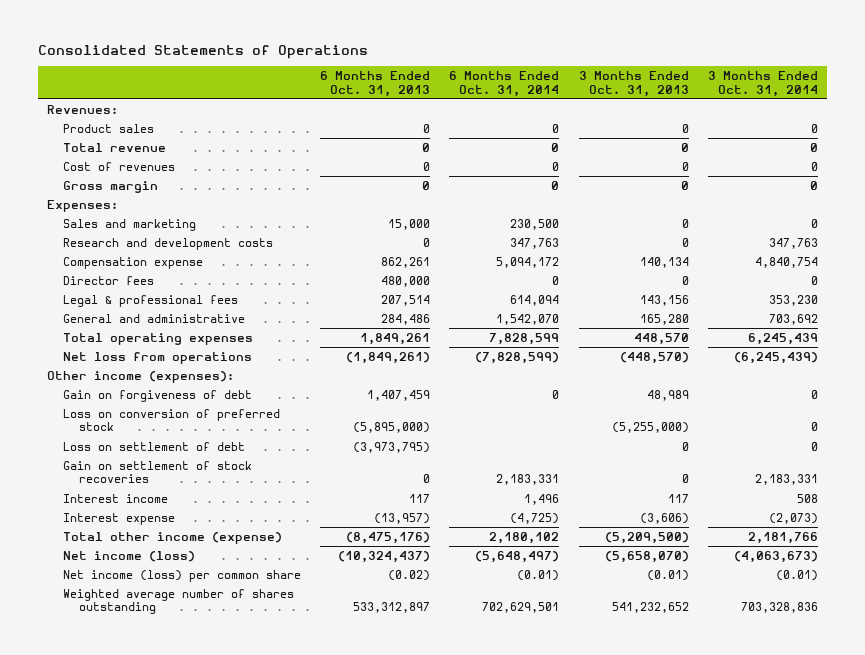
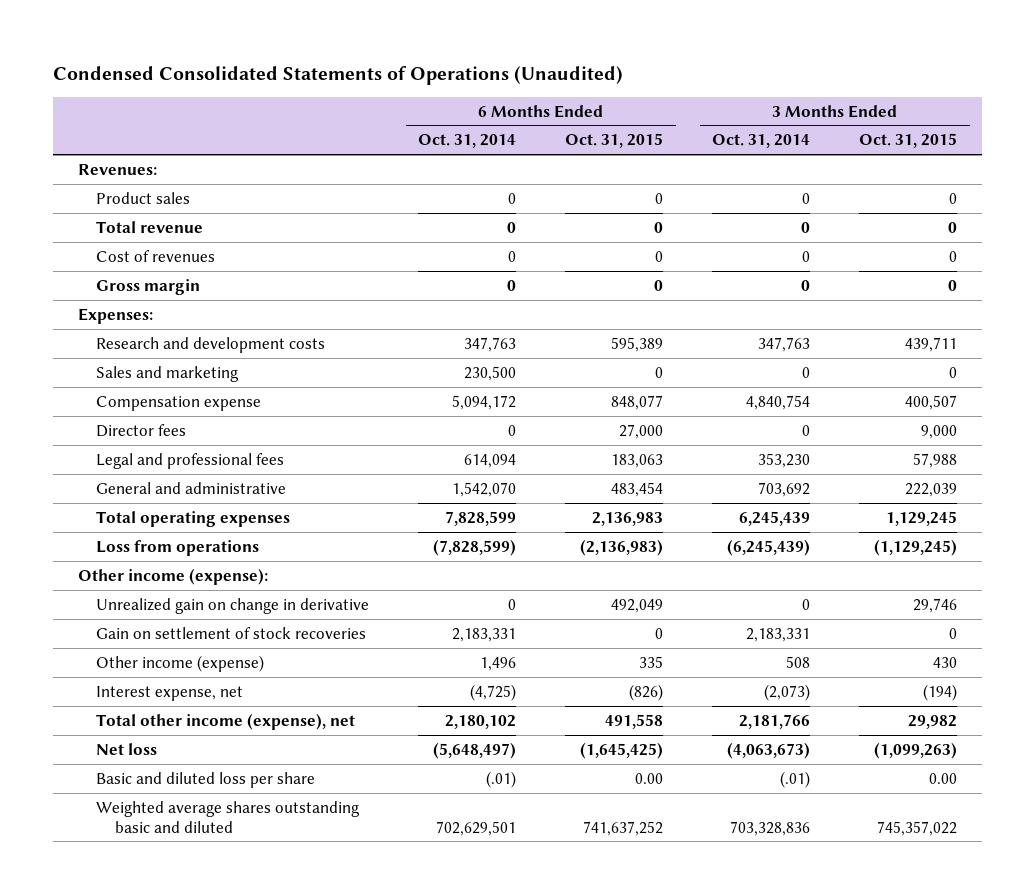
- Consolidated Statements of Operations
+ Condensed Consolidated Statements of Operations (Unaudited)
- | 6 Months Ended Oct. 31, 2013 | 6 Months Ended Oct. 31, 2014 | 3 Months Ended Oct. 31, 2013 | 3 Months Ended Oct. 31, 2014
+ | 6 Months Ended Oct. 31, 2014 | 6 Months Ended Oct. 31, 2015 | 3 Months Ended Oct. 31, 2014 | 3 Months Ended Oct. 31, 2015
moved down: Sales and marketing | 230,500 | 0 | 0 | 0
- Legal & professional fees | 207,514 | 614,094 | 143,156 | 353,230
+ Legal and professional fees | 614,094 | 183,063 | 353,230 | 57,988
- Net loss from operations | (1,849,261) | (7,828,599) | (448,570) | (6,245,439)
- Other income (expenses):
- Gain on forgiveness of debt | 1,407,459 | 0 | 48,989 | 0
- Loss on conversion of preferred stock | (5,895,000) | | (5,255,000) | 0
- Loss on settlement of debt | (3,973,795) | | 0 | 0
+ Loss from operations | (7,828,599) | (2,136,983) | (6,245,439) | (1,129,245)
+ Other income (expense):
+ Unrealized gain on change in derivative | 0 | 492,049 | 0 | 29,746
- Interest income | 117 | 1,496 | 117 | 508
- Interest expense | (13,957) | (4,725) | (3,606) | (2,073)
- Total other income (expense) | (8,475,176) | 2,180,102 | (5,209,500) | 2,181,766
- Net income (loss) | (10,324,437) | (5,648,497) | (5,658,070) | (4,063,673)
- Net income (loss) per common share | (0.02) | (0.01) | (0.01) | (0.01)
- Weighted average number of shares outstanding | 533,312,897 | 702,629,501 | 541,232,652 | 703,328,836
+ Other income (expense) | 1,496 | 335 | 508 | 430
+ Interest expense, net | (4,725) | (826) | (2,073) | (194)
+ Total other income (expense), net | 2,180,102 | 491,558 | 2,181,766 | 29,982
+ Net loss | (5,648,497) | (1,645,425) | (4,063,673) | (1,099,263)
+ Basic and diluted loss per share | (.01) | 0.00 | (.01) | 0.00
+ Weighted average shares outstanding basic and diluted | 702,629,501 | 741,637,252 | 703,328,836 | 745,357,022

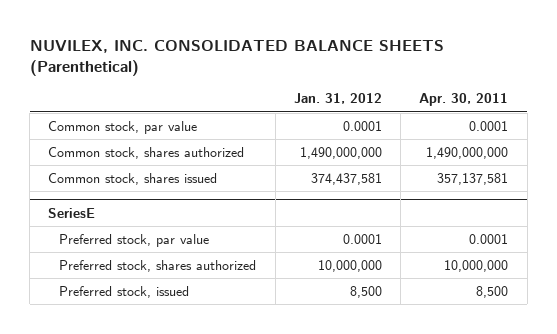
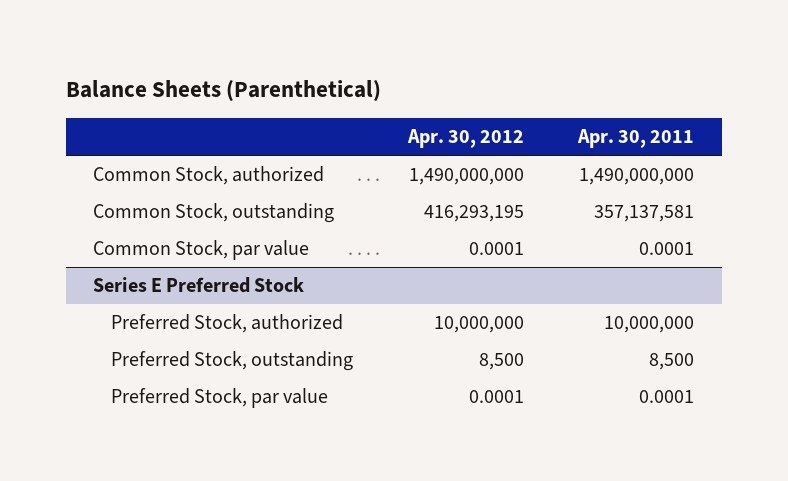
- NUVILEX, INC. CONSOLIDATED BALANCE SHEETS (Parenthetical)
+ Balance Sheets (Parenthetical)
- | Jan. 31, 2012 | Apr. 30, 2011
+ | Apr. 30, 2012 | Apr. 30, 2011
- Common stock, par value | 0.0001 | 0.0001
- Common stock, shares authorized | 1,490,000,000 | 1,490,000,000
- Common stock, shares issued | 374,437,581 | 357,137,581
- SeriesE
- Preferred stock, par value | 0.0001 | 0.0001
- Preferred stock, shares authorized | 10,000,000 | 10,000,000
- Preferred stock, issued | 8,500 | 8,500
+ Common Stock, authorized | 1,490,000,000 | 1,490,000,000
+ Common Stock, outstanding | 416,293,195 | 357,137,581
+ Common Stock, par value | 0.0001 | 0.0001
+ Series E Preferred Stock
+ Preferred Stock, authorized | 10,000,000 | 10,000,000
+ Preferred Stock, outstanding | 8,500 | 8,500
+ Preferred Stock, par value | 0.0001 | 0.0001

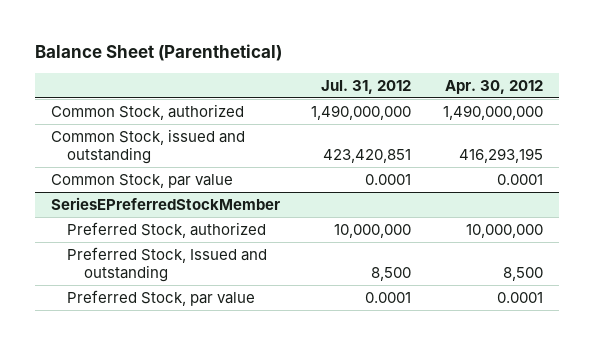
- Balance Sheets (Parenthetical)
+ Balance Sheet (Parenthetical)
- | Apr. 30, 2012 | Apr. 30, 2011
+ | Jul. 31, 2012 | Apr. 30, 2012
- Common Stock, outstanding | 416,293,195 | 357,137,581
+ Common Stock, issued and outstanding | 423,420,851 | 416,293,195
- Series E Preferred Stock
+ SeriesEPreferredStockMember
- Preferred Stock, outstanding | 8,500 | 8,500
+ Preferred Stock, Issued and outstanding | 8,500 | 8,500

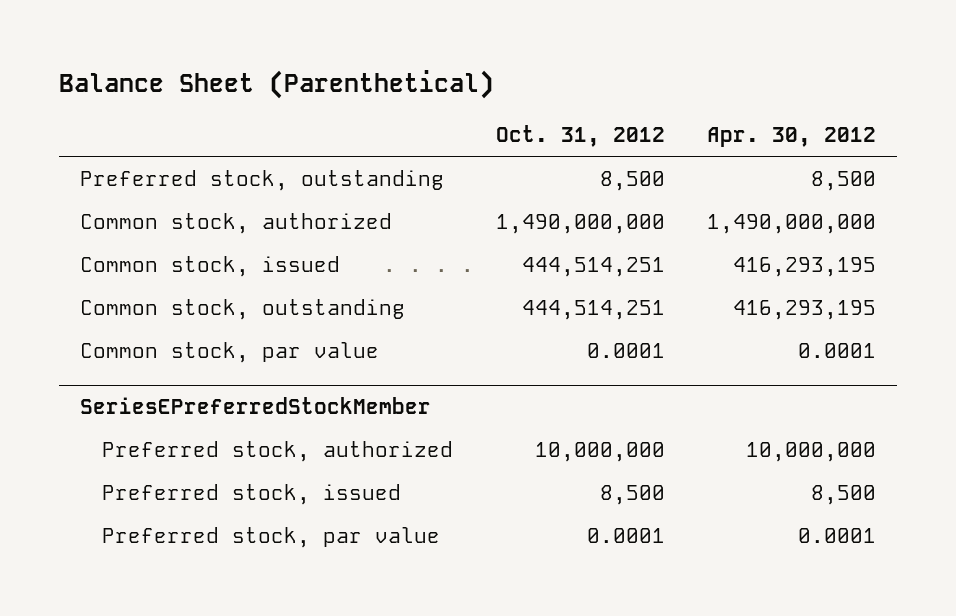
- | Jul. 31, 2012 | Apr. 30, 2012
+ | Oct. 31, 2012 | Apr. 30, 2012
- Common Stock, authorized | 1,490,000,000 | 1,490,000,000
- Common Stock, issued and outstanding | 423,420,851 | 416,293,195
- Common Stock, par value | 0.0001 | 0.0001
+ Preferred stock, outstanding | 8,500 | 8,500
+ Common stock, authorized | 1,490,000,000 | 1,490,000,000
+ Common stock, issued | 444,514,251 | 416,293,195
+ Common stock, outstanding | 444,514,251 | 416,293,195
+ Common stock, par value | 0.0001 | 0.0001
@ SeriesEPreferredStockMember
- Preferred Stock, authorized | 10,000,000 | 10,000,000
- Preferred Stock, Issued and outstanding | 8,500 | 8,500
- Preferred Stock, par value | 0.0001 | 0.0001
+ Preferred stock, authorized | 10,000,000 | 10,000,000
+ Preferred stock, issued | 8,500 | 8,500
+ Preferred stock, par value | 0.0001 | 0.0001

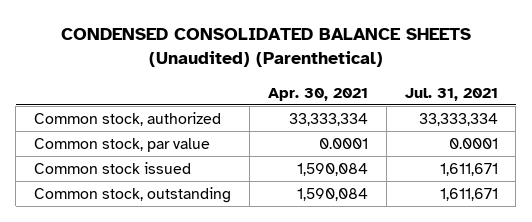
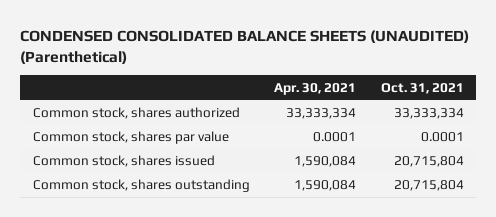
- CONDENSED CONSOLIDATED BALANCE SHEETS (Unaudited) (Parenthetical)
+ CONDENSED CONSOLIDATED BALANCE SHEETS (UNAUDITED) (Parenthetical)
- | Apr. 30, 2021 | Jul. 31, 2021
+ | Apr. 30, 2021 | Oct. 31, 2021
- Common stock, authorized | 33,333,334 | 33,333,334
- Common stock, par value | 0.0001 | 0.0001
- Common stock issued | 1,590,084 | 1,611,671
- Common stock, outstanding | 1,590,084 | 1,611,671
+ Common stock, shares authorized | 33,333,334 | 33,333,334
+ Common stock, shares par value | 0.0001 | 0.0001
+ Common stock, shares issued | 1,590,084 | 20,715,804
+ Common stock, shares outstanding | 1,590,084 | 20,715,804

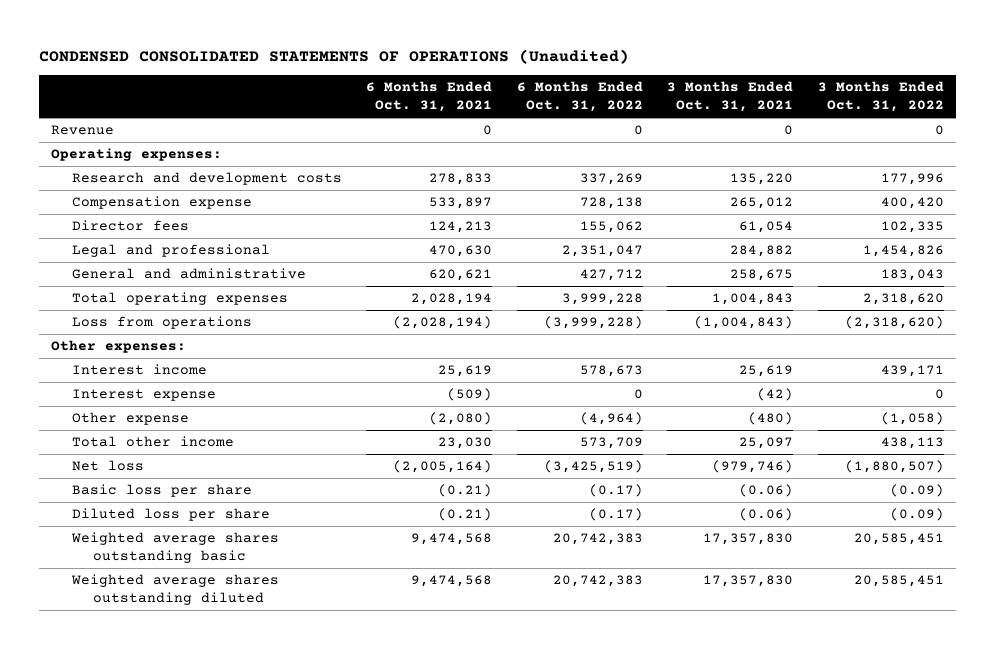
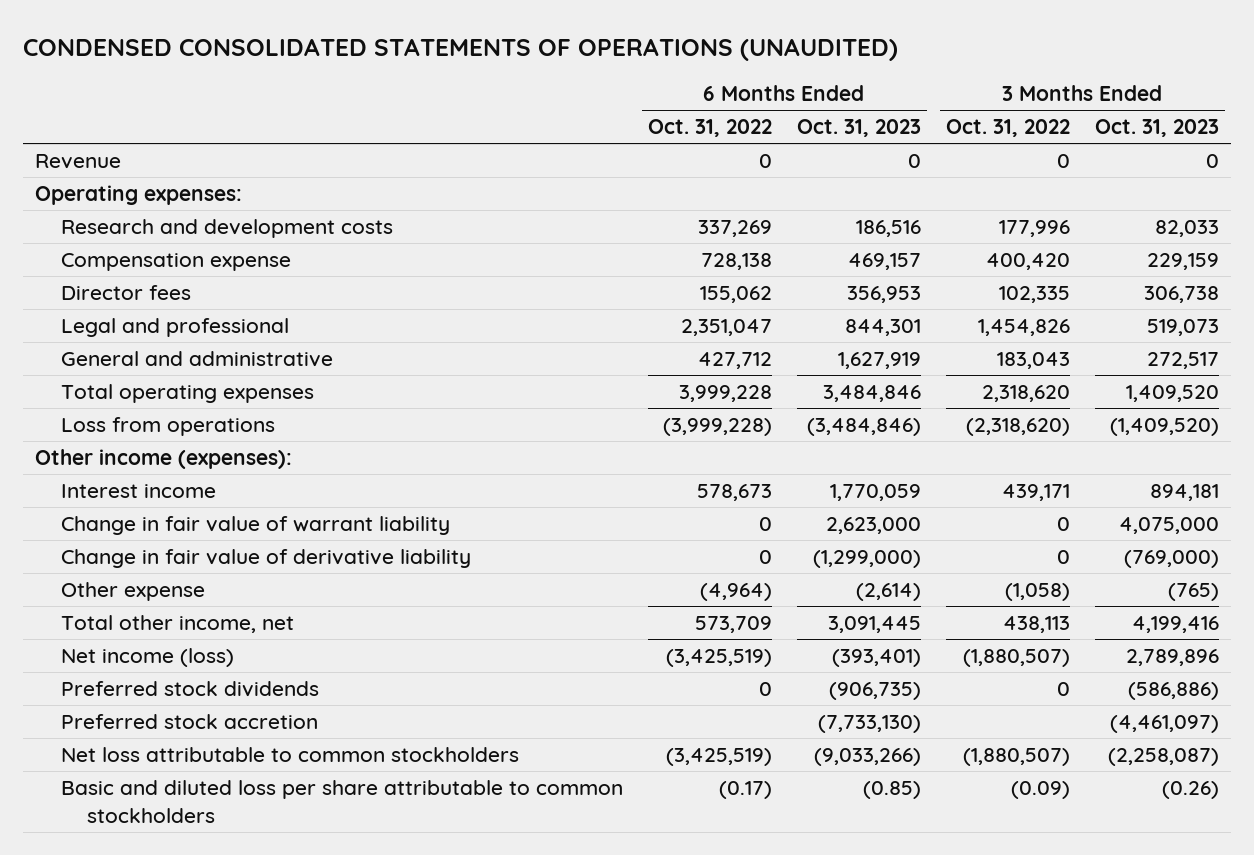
- CONDENSED CONSOLIDATED STATEMENTS OF OPERATIONS (Unaudited)
+ CONDENSED CONSOLIDATED STATEMENTS OF OPERATIONS (UNAUDITED)
- | 6 Months Ended Oct. 31, 2021 | 6 Months Ended Oct. 31, 2022 | 3 Months Ended Oct. 31, 2021 | 3 Months Ended Oct. 31, 2022
+ | 6 Months Ended Oct. 31, 2022 | 6 Months Ended Oct. 31, 2023 | 3 Months Ended Oct. 31, 2022 | 3 Months Ended Oct. 31, 2023
- Other expenses:
+ Other income (expenses):
- Interest expense | (509) | 0 | (42) | 0
+ Change in fair value of warrant liability | 0 | 2,623,000 | 0 | 4,075,000
+ Change in fair value of derivative liability | 0 | (1,299,000) | 0 | (769,000)
- Total other income | 23,030 | 573,709 | 25,097 | 438,113
- Net loss | (2,005,164) | (3,425,519) | (979,746) | (1,880,507)
- Basic loss per share | (0.21) | (0.17) | (0.06) | (0.09)
- Diluted loss per share | (0.21) | (0.17) | (0.06) | (0.09)
- Weighted average shares outstanding basic | 9,474,568 | 20,742,383 | 17,357,830 | 20,585,451
- Weighted average shares outstanding diluted | 9,474,568 | 20,742,383 | 17,357,830 | 20,585,451
+ Total other income, net | 573,709 | 3,091,445 | 438,113 | 4,199,416
+ Net income (loss) | (3,425,519) | (393,401) | (1,880,507) | 2,789,896
+ Preferred stock dividends | 0 | (906,735) | 0 | (586,886)
+ Preferred stock accretion | | (7,733,130) | | (4,461,097)
+ Net loss attributable to common stockholders | (3,425,519) | (9,033,266) | (1,880,507) | (2,258,087)
+ Basic and diluted loss per share attributable to common stockholders | (0.17) | (0.85) | (0.09) | (0.26)

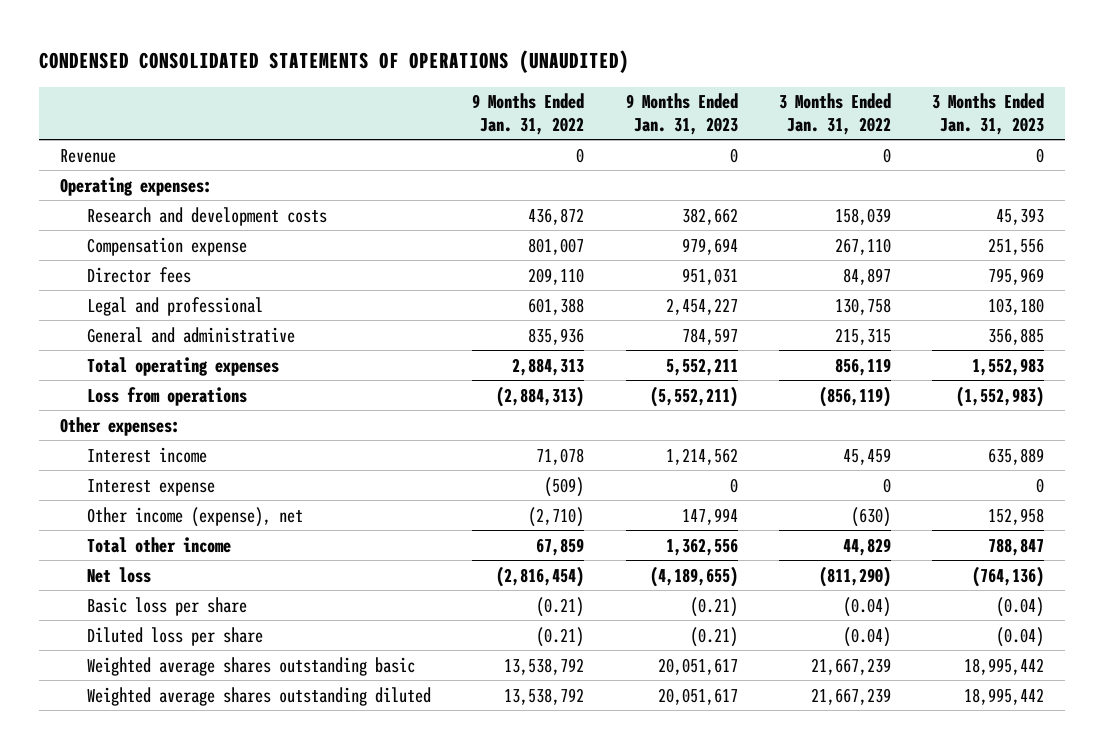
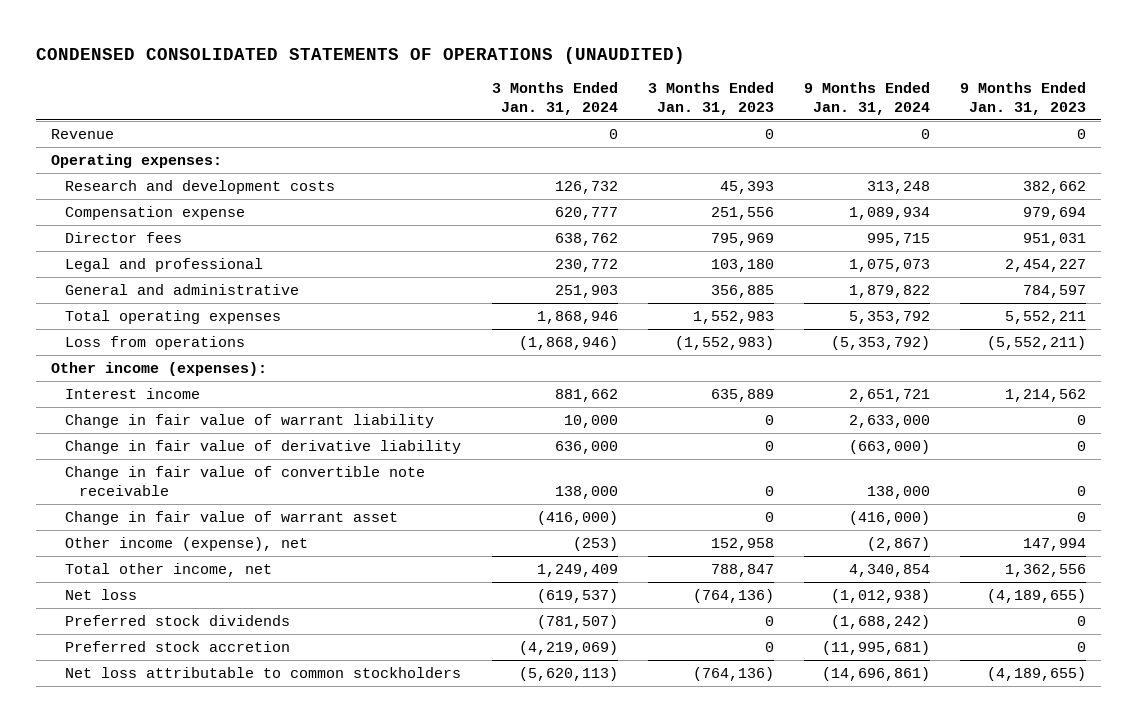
- | 9 Months Ended Jan. 31, 2022 | 9 Months Ended Jan. 31, 2023 | 3 Months Ended Jan. 31, 2022 | 3 Months Ended Jan. 31, 2023
+ | 3 Months Ended Jan. 31, 2024 | 3 Months Ended Jan. 31, 2023 | 9 Months Ended Jan. 31, 2024 | 9 Months Ended Jan. 31, 2023
- Other expenses:
+ Other income (expenses):
- Interest expense | (509) | 0 | 0 | 0
+ Change in fair value of warrant liability | 10,000 | 0 | 2,633,000 | 0
+ Change in fair value of derivative liability | 636,000 | 0 | (663,000) | 0
+ Change in fair value of convertible note receivable | 138,000 | 0 | 138,000 | 0
+ Change in fair value of warrant asset | (416,000) | 0 | (416,000) | 0
- Total other income | 67,859 | 1,362,556 | 44,829 | 788,847
+ Total other income, net | 1,249,409 | 788,847 | 4,340,854 | 1,362,556
- Basic loss per share | (0.21) | (0.21) | (0.04) | (0.04)
- Diluted loss per share | (0.21) | (0.21) | (0.04) | (0.04)
- Weighted average shares outstanding basic | 13,538,792 | 20,051,617 | 21,667,239 | 18,995,442
- Weighted average shares outstanding diluted | 13,538,792 | 20,051,617 | 21,667,239 | 18,995,442
+ Preferred stock dividends | (781,507) | 0 | (1,688,242) | 0
+ Preferred stock accretion | (4,219,069) | 0 | (11,995,681) | 0
+ Net loss attributable to common stockholders | (5,620,113) | (764,136) | (14,696,861) | (4,189,655)

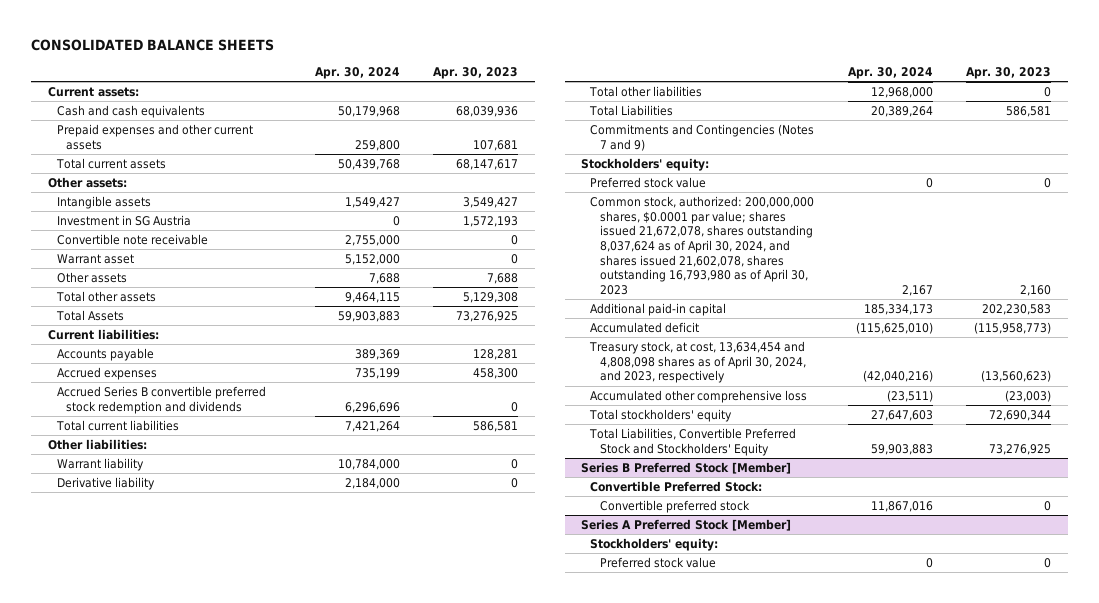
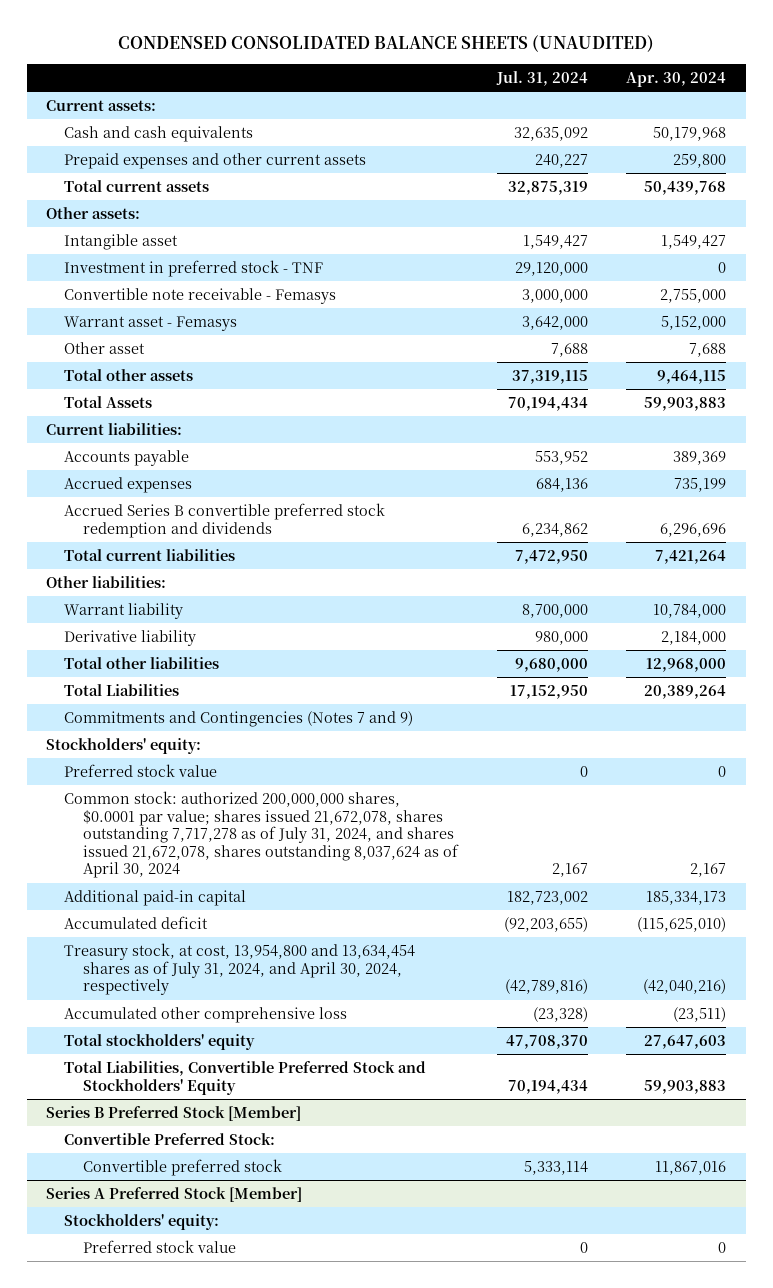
- CONSOLIDATED BALANCE SHEETS
+ CONDENSED CONSOLIDATED BALANCE SHEETS (UNAUDITED)
- | Apr. 30, 2024 | Apr. 30, 2023
+ | Jul. 31, 2024 | Apr. 30, 2024
- Intangible assets | 1,549,427 | 3,549,427
- Investment in SG Austria | 0 | 1,572,193
- Convertible note receivable | 2,755,000 | 0
- Warrant asset | 5,152,000 | 0
- Other assets | 7,688 | 7,688
+ Intangible asset | 1,549,427 | 1,549,427
+ Investment in preferred stock - TNF | 29,120,000 | 0
+ Convertible note receivable - Femasys | 3,000,000 | 2,755,000
+ Warrant asset - Femasys | 3,642,000 | 5,152,000
+ Other asset | 7,688 | 7,688
- Common stock, authorized: 200,000,000 shares, $0.0001 par value; shares issued 21,672,078, shares outstanding 8,037,624 as of April 30, 2024, and shares issued 21,602,078, shares outstanding 16,793,980 as of April 30, 2023 | 2,167 | 2,160
+ Common stock: authorized 200,000,000 shares, $0.0001 par value; shares issued 21,672,078, shares outstanding 7,717,278 as of July 31, 2024, and shares issued 21,672,078, shares outstanding 8,037,624 as of April 30, 2024 | 2,167 | 2,167
- Treasury stock, at cost, 13,634,454 and 4,808,098 shares as of April 30, 2024, and 2023, respectively | (42,040,216) | (13,560,623)
+ Treasury stock, at cost, 13,954,800 and 13,634,454 shares as of July 31, 2024, and April 30, 2024, respectively | (42,789,816) | (42,040,216)

